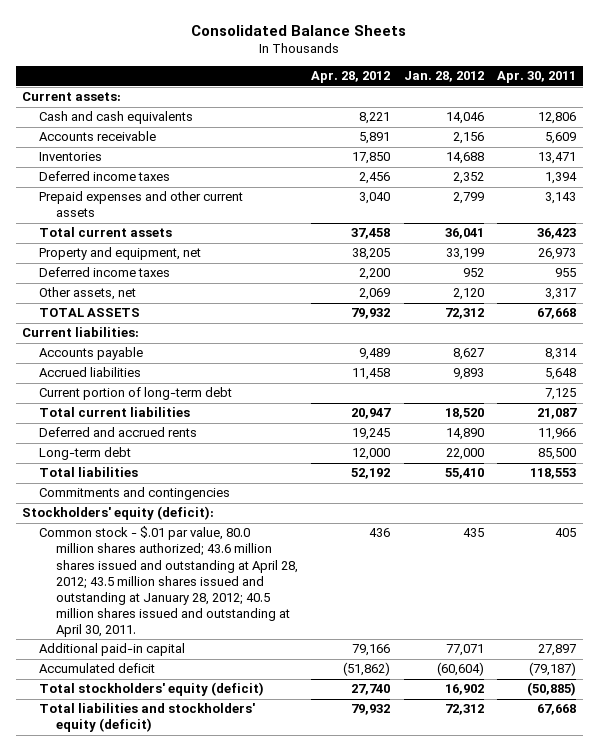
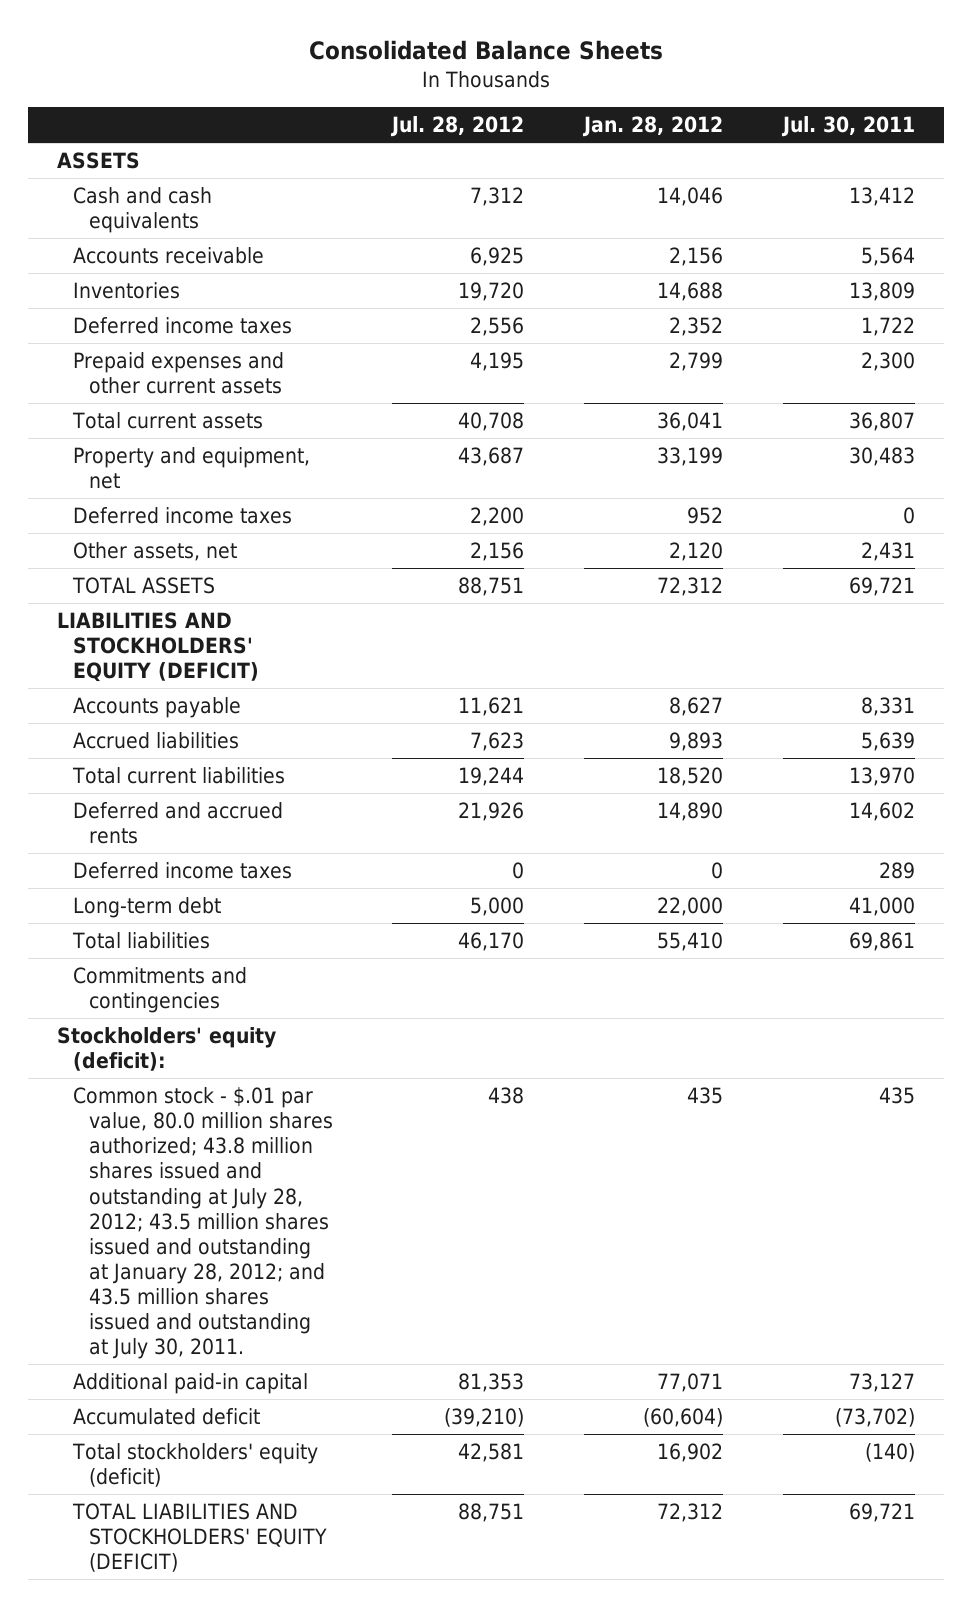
- | Apr. 28, 2012 | Jan. 28, 2012 | Apr. 30, 2011
+ | Jul. 28, 2012 | Jan. 28, 2012 | Jul. 30, 2011
- Current assets:
+ ASSETS
- Current liabilities:
+ LIABILITIES AND STOCKHOLDERS' EQUITY (DEFICIT)
- Current portion of long-term debt | | | 7,125
+ Deferred income taxes | 0 | 0 | 289
- Common stock - $.01 par value, 80.0 million shares authorized; 43.6 million shares issued and outstanding at April 28, 2012; 43.5 million shares issued and outstanding at January 28, 2012; 40.5 million shares issued and outstanding at April 30, 2011. | 436 | 435 | 405
+ Common stock - $.01 par value, 80.0 million shares authorized; 43.8 million shares issued and outstanding at July 28, 2012; 43.5 million shares issued and outstanding at January 28, 2012; and 43.5 million shares issued and outstanding at July 30, 2011. | 438 | 435 | 435
- Total liabilities and stockholders' equity (deficit) | 79,932 | 72,312 | 67,668
+ TOTAL LIABILITIES AND STOCKHOLDERS' EQUITY (DEFICIT) | 88,751 | 72,312 | 69,721

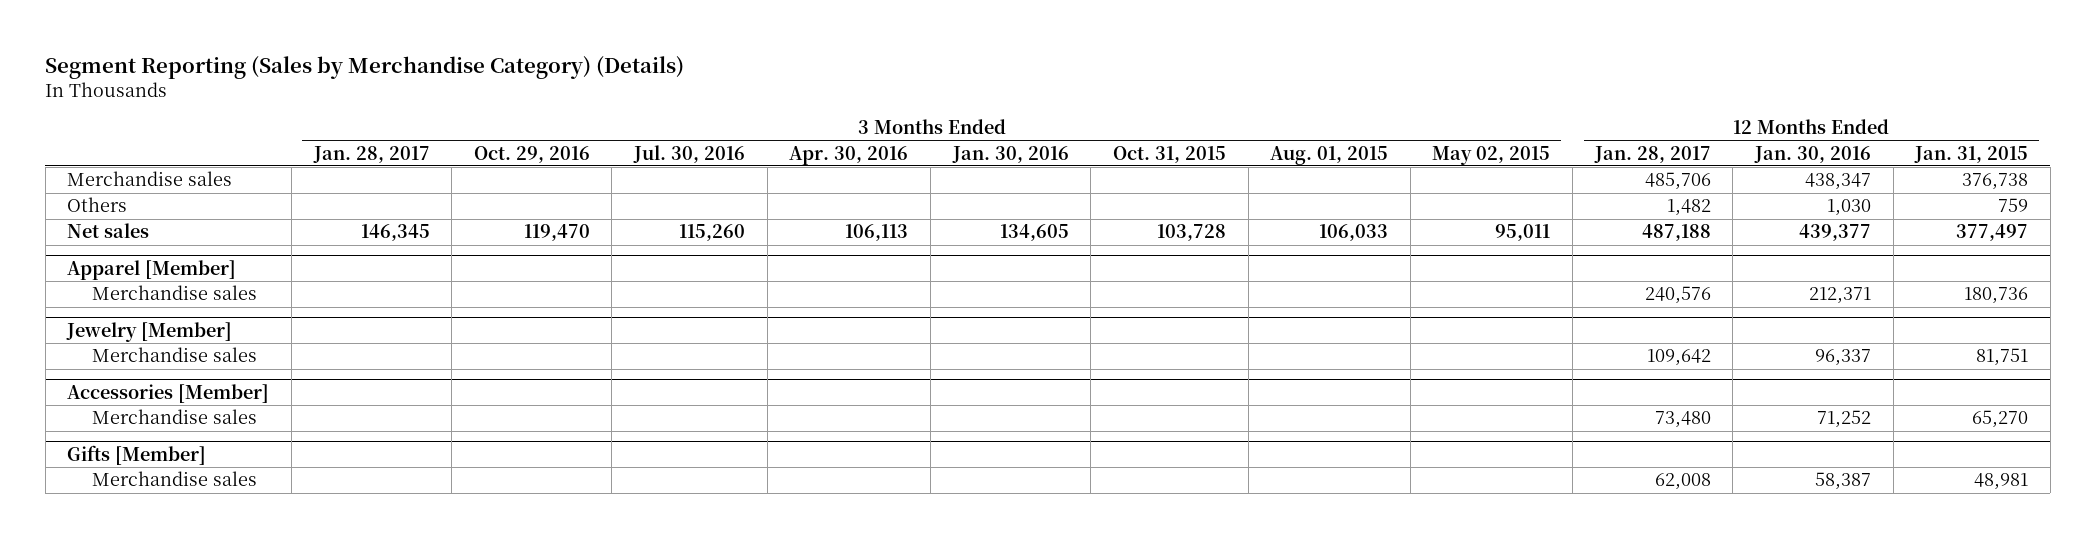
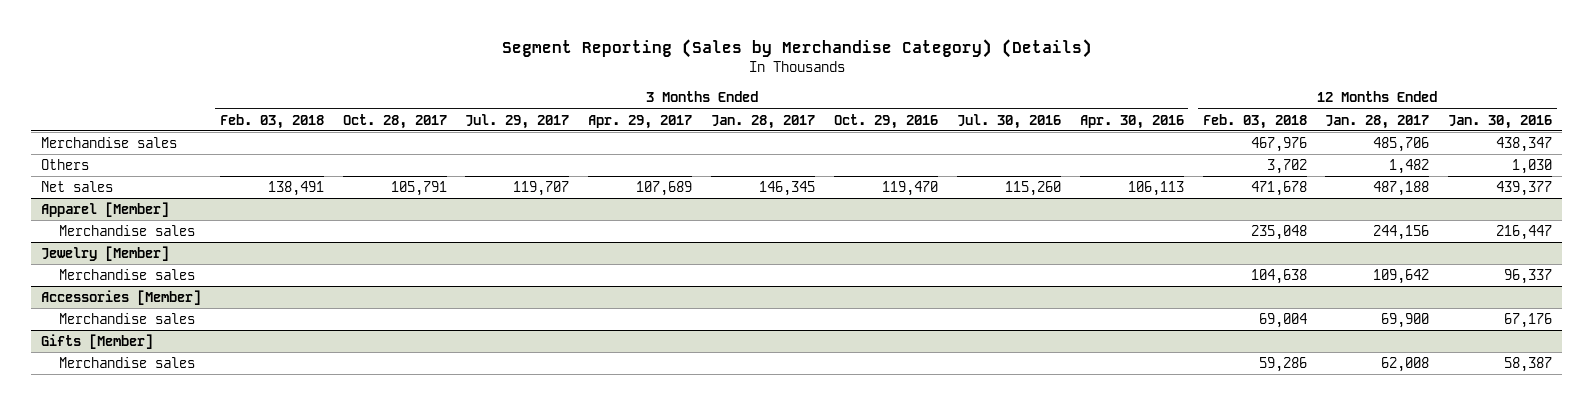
- | 3 Months Ended Jan. 28, 2017 | 3 Months Ended Oct. 29, 2016 | 3 Months Ended Jul. 30, 2016 | 3 Months Ended Apr. 30, 2016 | 3 Months Ended Jan. 30, 2016 | 3 Months Ended Oct. 31, 2015 | 3 Months Ended Aug. 01, 2015 | 3 Months Ended May 02, 2015 | 12 Months Ended Jan. 28, 2017 | 12 Months Ended Jan. 30, 2016 | 12 Months Ended Jan. 31, 2015
+ | 3 Months Ended Feb. 03, 2018 | 3 Months Ended Oct. 28, 2017 | 3 Months Ended Jul. 29, 2017 | 3 Months Ended Apr. 29, 2017 | 3 Months Ended Jan. 28, 2017 | 3 Months Ended Oct. 29, 2016 | 3 Months Ended Jul. 30, 2016 | 3 Months Ended Apr. 30, 2016 | 12 Months Ended Feb. 03, 2018 | 12 Months Ended Jan. 28, 2017 | 12 Months Ended Jan. 30, 2016
@ Apparel [Member]
- Merchandise sales | | | | | | | | | 240,576 | 212,371 | 180,736
+ Merchandise sales | | | | | | | | | 235,048 | 244,156 | 216,447
@ Accessories [Member]
- Merchandise sales | | | | | | | | | 73,480 | 71,252 | 65,270
+ Merchandise sales | | | | | | | | | 69,004 | 69,900 | 67,176

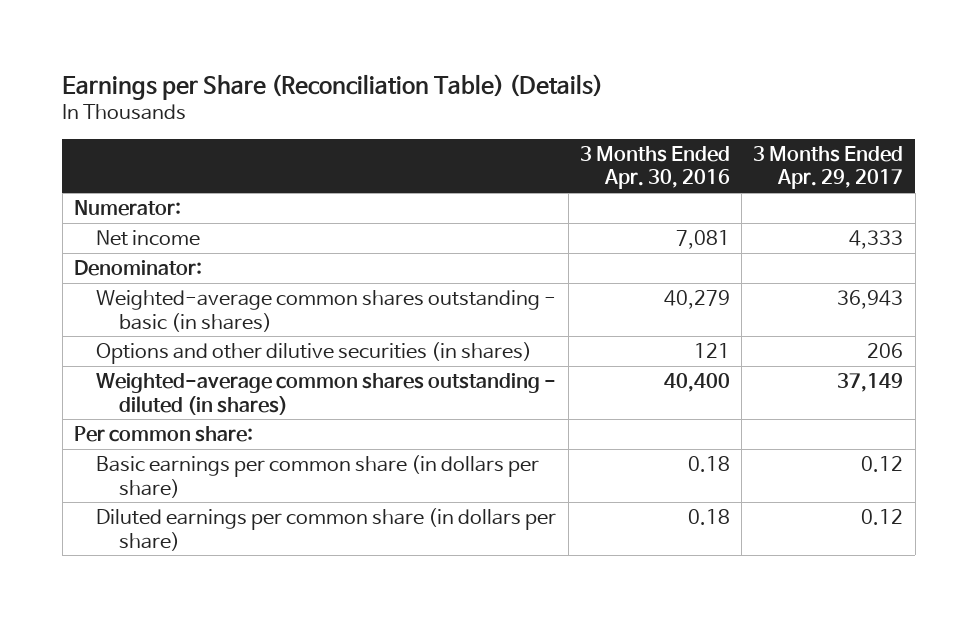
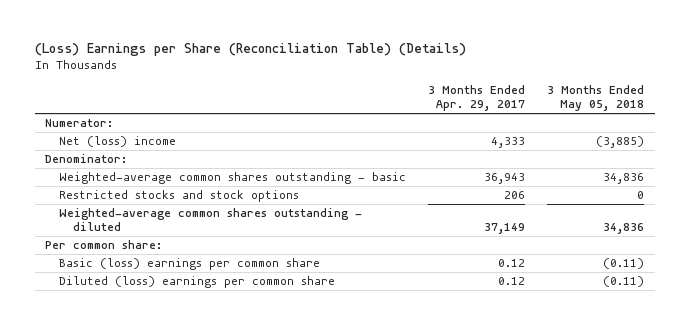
- Earnings per Share (Reconciliation Table) (Details)
+ (Loss) Earnings per Share (Reconciliation Table) (Details)
- | 3 Months Ended Apr. 30, 2016 | 3 Months Ended Apr. 29, 2017
+ | 3 Months Ended Apr. 29, 2017 | 3 Months Ended May 05, 2018
- Net income | 7,081 | 4,333
+ Net (loss) income | 4,333 | (3,885)
- Weighted-average common shares outstanding - basic (in shares) | 40,279 | 36,943
- Options and other dilutive securities (in shares) | 121 | 206
- Weighted-average common shares outstanding - diluted (in shares) | 40,400 | 37,149
+ Weighted-average common shares outstanding - basic | 36,943 | 34,836
+ Restricted stocks and stock options | 206 | 0
+ Weighted-average common shares outstanding - diluted | 37,149 | 34,836
- Basic earnings per common share (in dollars per share) | 0.18 | 0.12
- Diluted earnings per common share (in dollars per share) | 0.18 | 0.12
+ Basic (loss) earnings per common share | 0.12 | (0.11)
+ Diluted (loss) earnings per common share | 0.12 | (0.11)

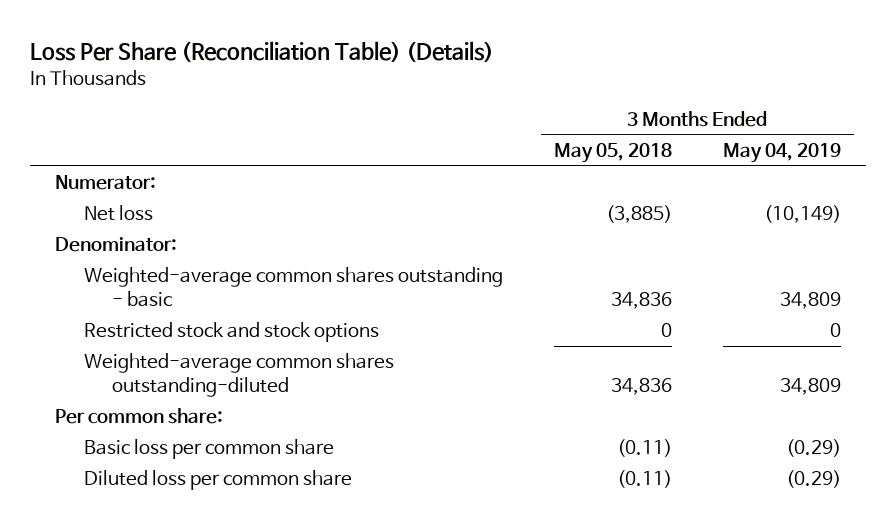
- (Loss) Earnings per Share (Reconciliation Table) (Details)
+ Loss Per Share (Reconciliation Table) (Details)
- | 3 Months Ended Apr. 29, 2017 | 3 Months Ended May 05, 2018
+ | 3 Months Ended May 05, 2018 | 3 Months Ended May 04, 2019
- Net (loss) income | 4,333 | (3,885)
+ Net loss | (3,885) | (10,149)
- Restricted stocks and stock options | 206 | 0
- Weighted-average common shares outstanding - diluted | 37,149 | 34,836
+ Restricted stock and stock options | 0 | 0
+ Weighted-average common shares outstanding-diluted | 34,836 | 34,809
- Basic (loss) earnings per common share | 0.12 | (0.11)
- Diluted (loss) earnings per common share | 0.12 | (0.11)
+ Basic loss per common share | (0.11) | (0.29)
+ Diluted loss per common share | (0.11) | (0.29)

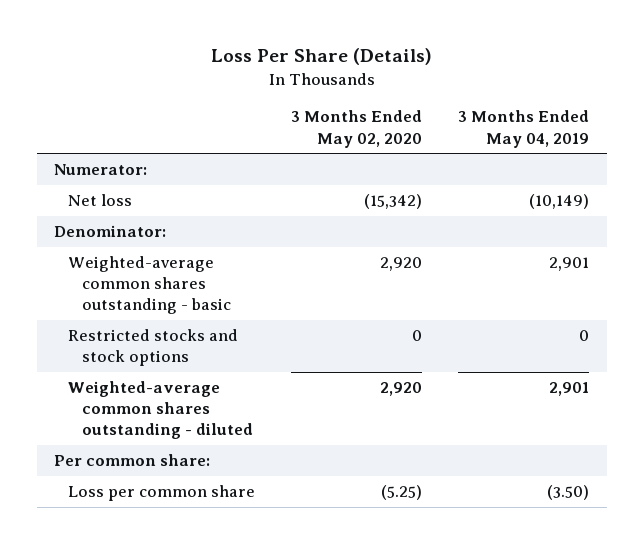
- Loss Per Share (Reconciliation Table) (Details)
+ Loss Per Share (Details)
- | 3 Months Ended May 05, 2018 | 3 Months Ended May 04, 2019
+ | 3 Months Ended May 02, 2020 | 3 Months Ended May 04, 2019
- Weighted-average common shares outstanding - basic | 34,836 | 34,809
- Restricted stock and stock options | 0 | 0
- Weighted-average common shares outstanding-diluted | 34,836 | 34,809
+ Weighted-average common shares outstanding - basic | 2,920 | 2,901
+ Restricted stocks and stock options | 0 | 0
+ Weighted-average common shares outstanding - diluted | 2,920 | 2,901
- Basic loss per common share | (0.11) | (0.29)
- Diluted loss per common share | (0.11) | (0.29)
+ Loss per common share | (5.25) | (3.50)

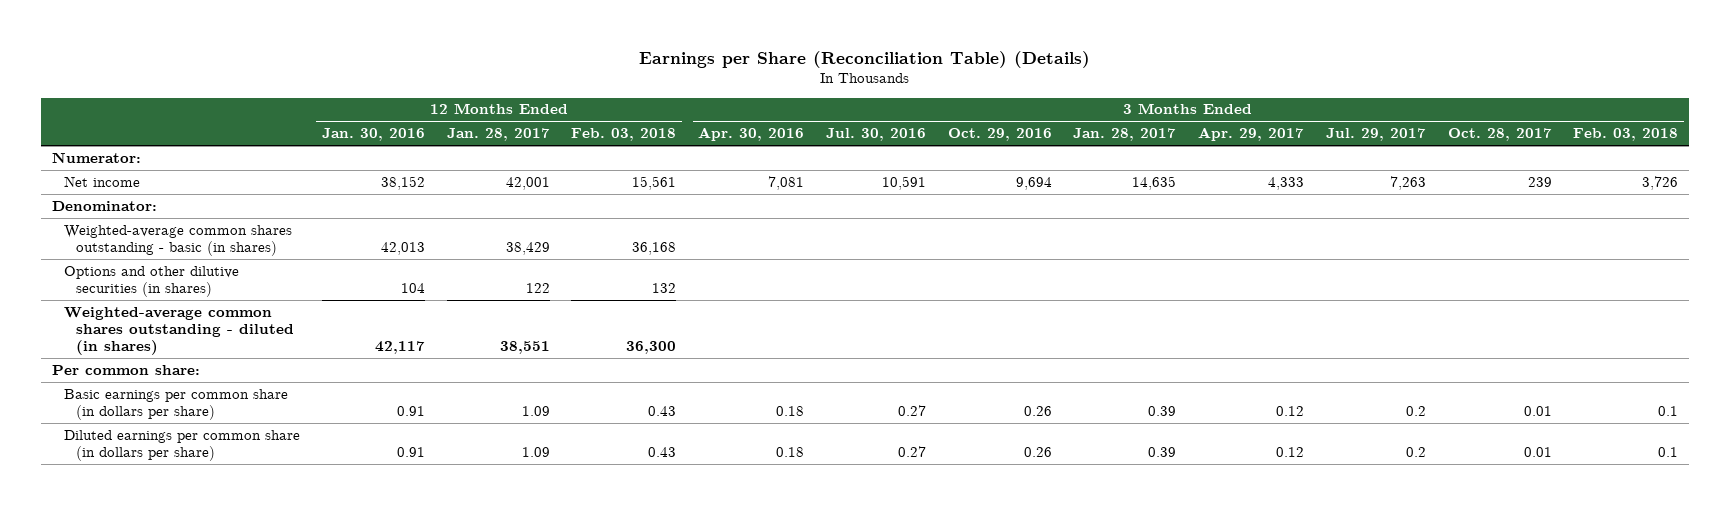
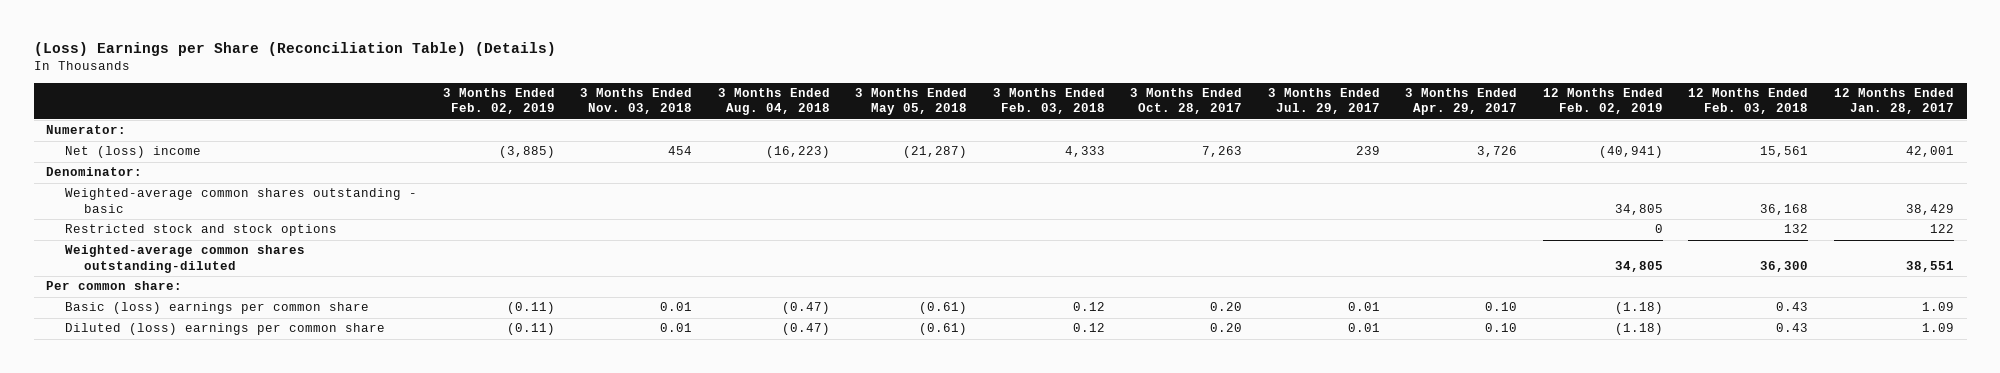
- Earnings per Share (Reconciliation Table) (Details)
+ (Loss) Earnings per Share (Reconciliation Table) (Details)
- | 12 Months Ended Jan. 30, 2016 | 12 Months Ended Jan. 28, 2017 | 12 Months Ended Feb. 03, 2018 | 3 Months Ended Apr. 30, 2016 | 3 Months Ended Jul. 30, 2016 | 3 Months Ended Oct. 29, 2016 | 3 Months Ended Jan. 28, 2017 | 3 Months Ended Apr. 29, 2017 | 3 Months Ended Jul. 29, 2017 | 3 Months Ended Oct. 28, 2017 | 3 Months Ended Feb. 03, 2018
+ | 3 Months Ended Feb. 02, 2019 | 3 Months Ended Nov. 03, 2018 | 3 Months Ended Aug. 04, 2018 | 3 Months Ended May 05, 2018 | 3 Months Ended Feb. 03, 2018 | 3 Months Ended Oct. 28, 2017 | 3 Months Ended Jul. 29, 2017 | 3 Months Ended Apr. 29, 2017 | 12 Months Ended Feb. 02, 2019 | 12 Months Ended Feb. 03, 2018 | 12 Months Ended Jan. 28, 2017
- Net income | 38,152 | 42,001 | 15,561 | 7,081 | 10,591 | 9,694 | 14,635 | 4,333 | 7,263 | 239 | 3,726
+ Net (loss) income | (3,885) | 454 | (16,223) | (21,287) | 4,333 | 7,263 | 239 | 3,726 | (40,941) | 15,561 | 42,001
- Weighted-average common shares outstanding - basic (in shares) | 42,013 | 38,429 | 36,168 | | | | | | | |
- Options and other dilutive securities (in shares) | 104 | 122 | 132 | | | | | | | |
- Weighted-average common shares outstanding - diluted (in shares) | 42,117 | 38,551 | 36,300 | | | | | | | |
+ Weighted-average common shares outstanding - basic | | | | | | | | | 34,805 | 36,168 | 38,429
+ Restricted stock and stock options | | | | | | | | | 0 | 132 | 122
+ Weighted-average common shares outstanding-diluted | | | | | | | | | 34,805 | 36,300 | 38,551
- Basic earnings per common share (in dollars per share) | 0.91 | 1.09 | 0.43 | 0.18 | 0.27 | 0.26 | 0.39 | 0.12 | 0.2 | 0.01 | 0.1
- Diluted earnings per common share (in dollars per share) | 0.91 | 1.09 | 0.43 | 0.18 | 0.27 | 0.26 | 0.39 | 0.12 | 0.2 | 0.01 | 0.1
+ Basic (loss) earnings per common share | (0.11) | 0.01 | (0.47) | (0.61) | 0.12 | 0.20 | 0.01 | 0.10 | (1.18) | 0.43 | 1.09
+ Diluted (loss) earnings per common share | (0.11) | 0.01 | (0.47) | (0.61) | 0.12 | 0.20 | 0.01 | 0.10 | (1.18) | 0.43 | 1.09

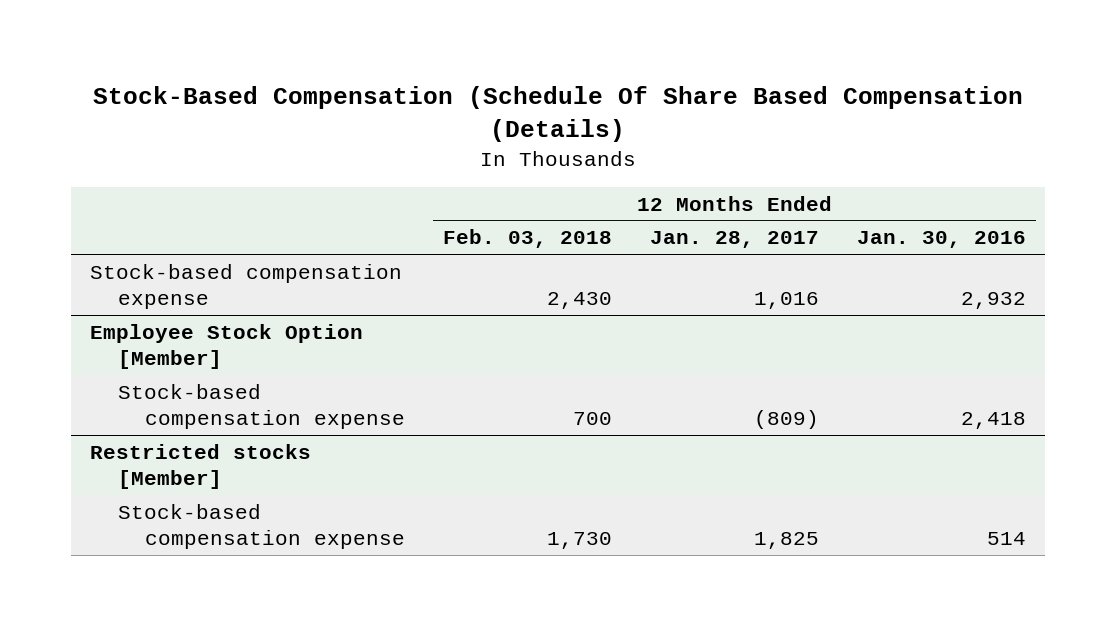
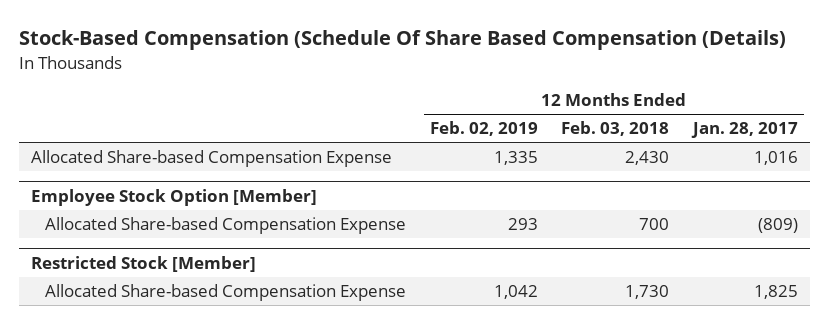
- | 12 Months Ended Feb. 03, 2018 | 12 Months Ended Jan. 28, 2017 | 12 Months Ended Jan. 30, 2016
+ | 12 Months Ended Feb. 02, 2019 | 12 Months Ended Feb. 03, 2018 | 12 Months Ended Jan. 28, 2017
- Stock-based compensation expense | 2,430 | 1,016 | 2,932
+ Allocated Share-based Compensation Expense | 1,335 | 2,430 | 1,016
@ Employee Stock Option [Member]
- Stock-based compensation expense | 700 | (809) | 2,418
- Restricted stocks [Member]
- Stock-based compensation expense | 1,730 | 1,825 | 514
@ Employee Stock Option [Member]
+ Allocated Share-based Compensation Expense | 293 | 700 | (809)
+ Restricted Stock [Member]
+ Allocated Share-based Compensation Expense | 1,042 | 1,730 | 1,825

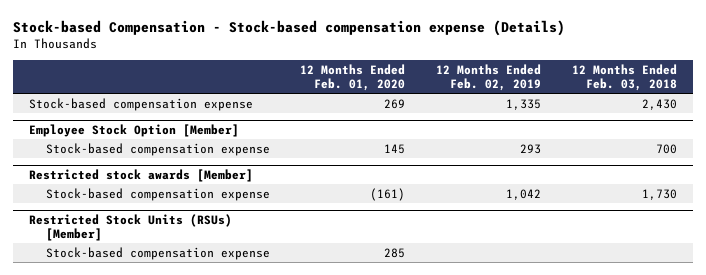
- Stock-Based Compensation (Schedule Of Share Based Compensation (Details)
+ Stock-based Compensation - Stock-based compensation expense (Details)
- | 12 Months Ended Feb. 02, 2019 | 12 Months Ended Feb. 03, 2018 | 12 Months Ended Jan. 28, 2017
+ | 12 Months Ended Feb. 01, 2020 | 12 Months Ended Feb. 02, 2019 | 12 Months Ended Feb. 03, 2018
- Allocated Share-based Compensation Expense | 1,335 | 2,430 | 1,016
+ Stock-based compensation expense | 269 | 1,335 | 2,430
@ Employee Stock Option [Member]
- Allocated Share-based Compensation Expense | 293 | 700 | (809)
- Restricted Stock [Member]
- Allocated Share-based Compensation Expense | 1,042 | 1,730 | 1,825
@ Employee Stock Option [Member]
+ Stock-based compensation expense | 145 | 293 | 700
+ Restricted stock awards [Member]
+ Stock-based compensation expense | (161) | 1,042 | 1,730
+ Restricted Stock Units (RSUs) [Member]
+ Stock-based compensation expense | 285 | |

